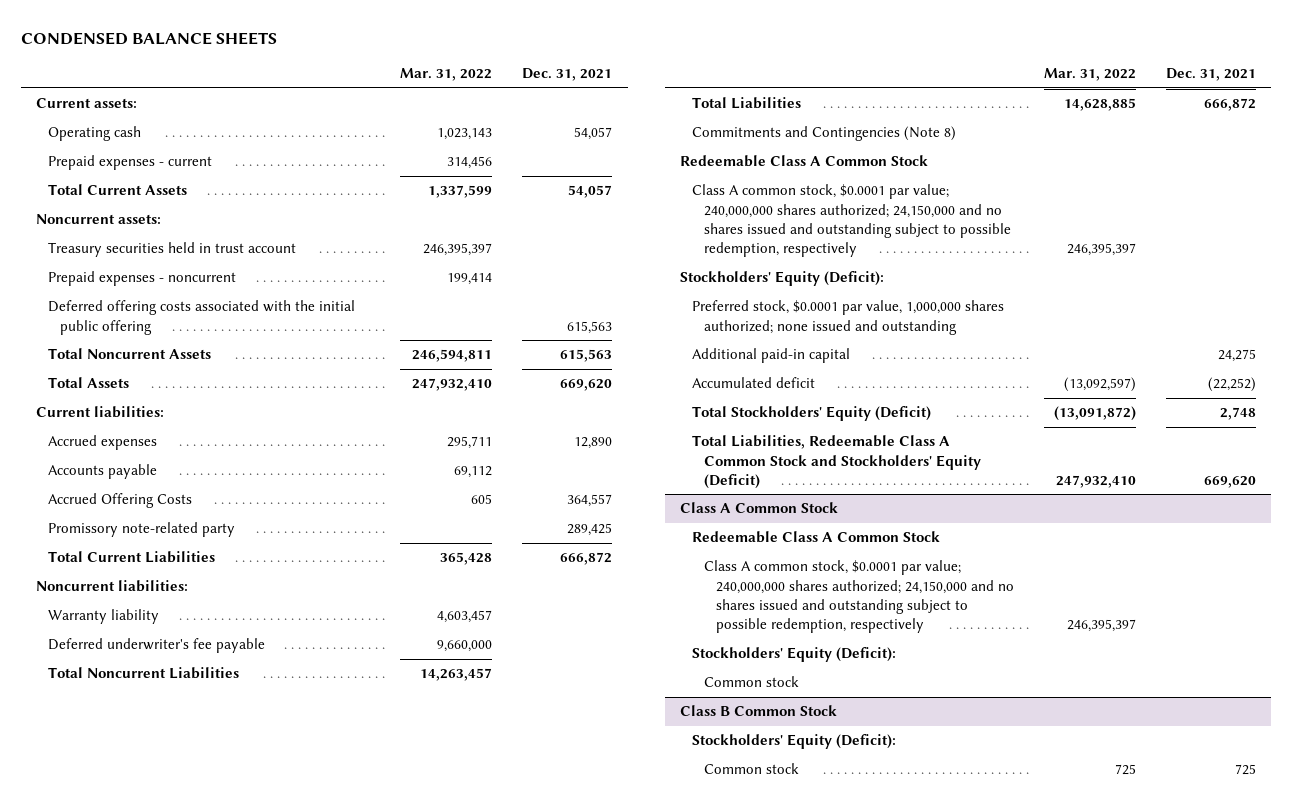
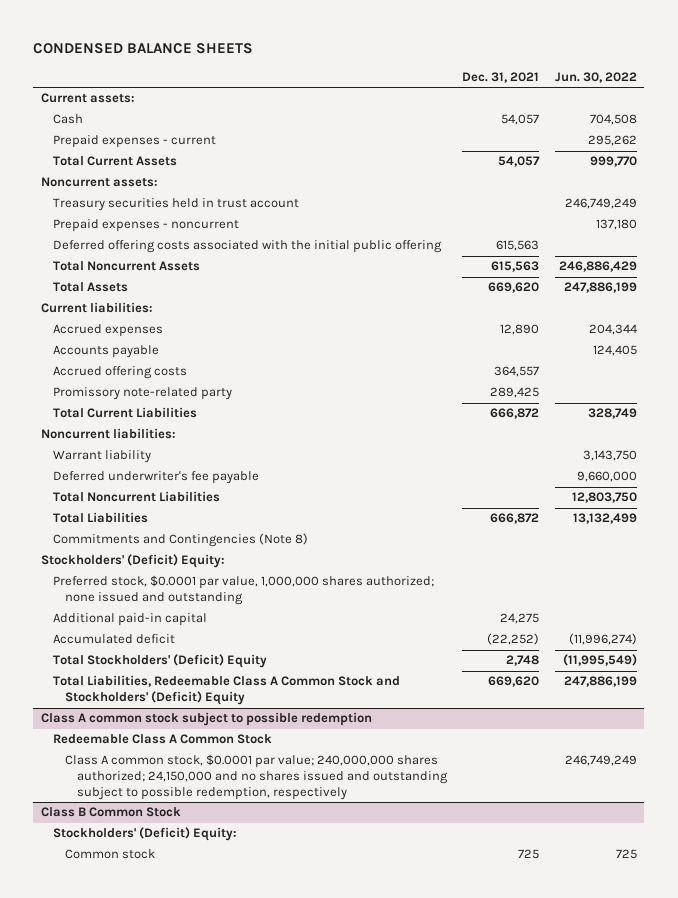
- | Mar. 31, 2022 | Dec. 31, 2021
+ | Dec. 31, 2021 | Jun. 30, 2022
- Operating cash | 1,023,143 | 54,057
+ Cash | 54,057 | 704,508
- Accrued Offering Costs | 605 | 364,557
+ Accrued offering costs | 364,557 |
- Warranty liability | 4,603,457 |
+ Warrant liability | | 3,143,750
- Redeemable Class A Common Stock
- Class A common stock, $0.0001 par value; 240,000,000 shares authorized; 24,150,000 and no shares issued and outstanding subject to possible redemption, respectively | 246,395,397 |
- Stockholders' Equity (Deficit):
+ Stockholders' (Deficit) Equity:
- Total Stockholders' Equity (Deficit) | (13,091,872) | 2,748
- Total Liabilities, Redeemable Class A Common Stock and Stockholders' Equity (Deficit) | 247,932,410 | 669,620
- Class A Common Stock
+ Total Stockholders' (Deficit) Equity | 2,748 | (11,995,549)
+ Total Liabilities, Redeemable Class A Common Stock and Stockholders' (Deficit) Equity | 669,620 | 247,886,199
+ Class A common stock subject to possible redemption
- Stockholders' Equity (Deficit):
- Common stock
@ Class B Common Stock
- Stockholders' Equity (Deficit):
+ Stockholders' (Deficit) Equity:

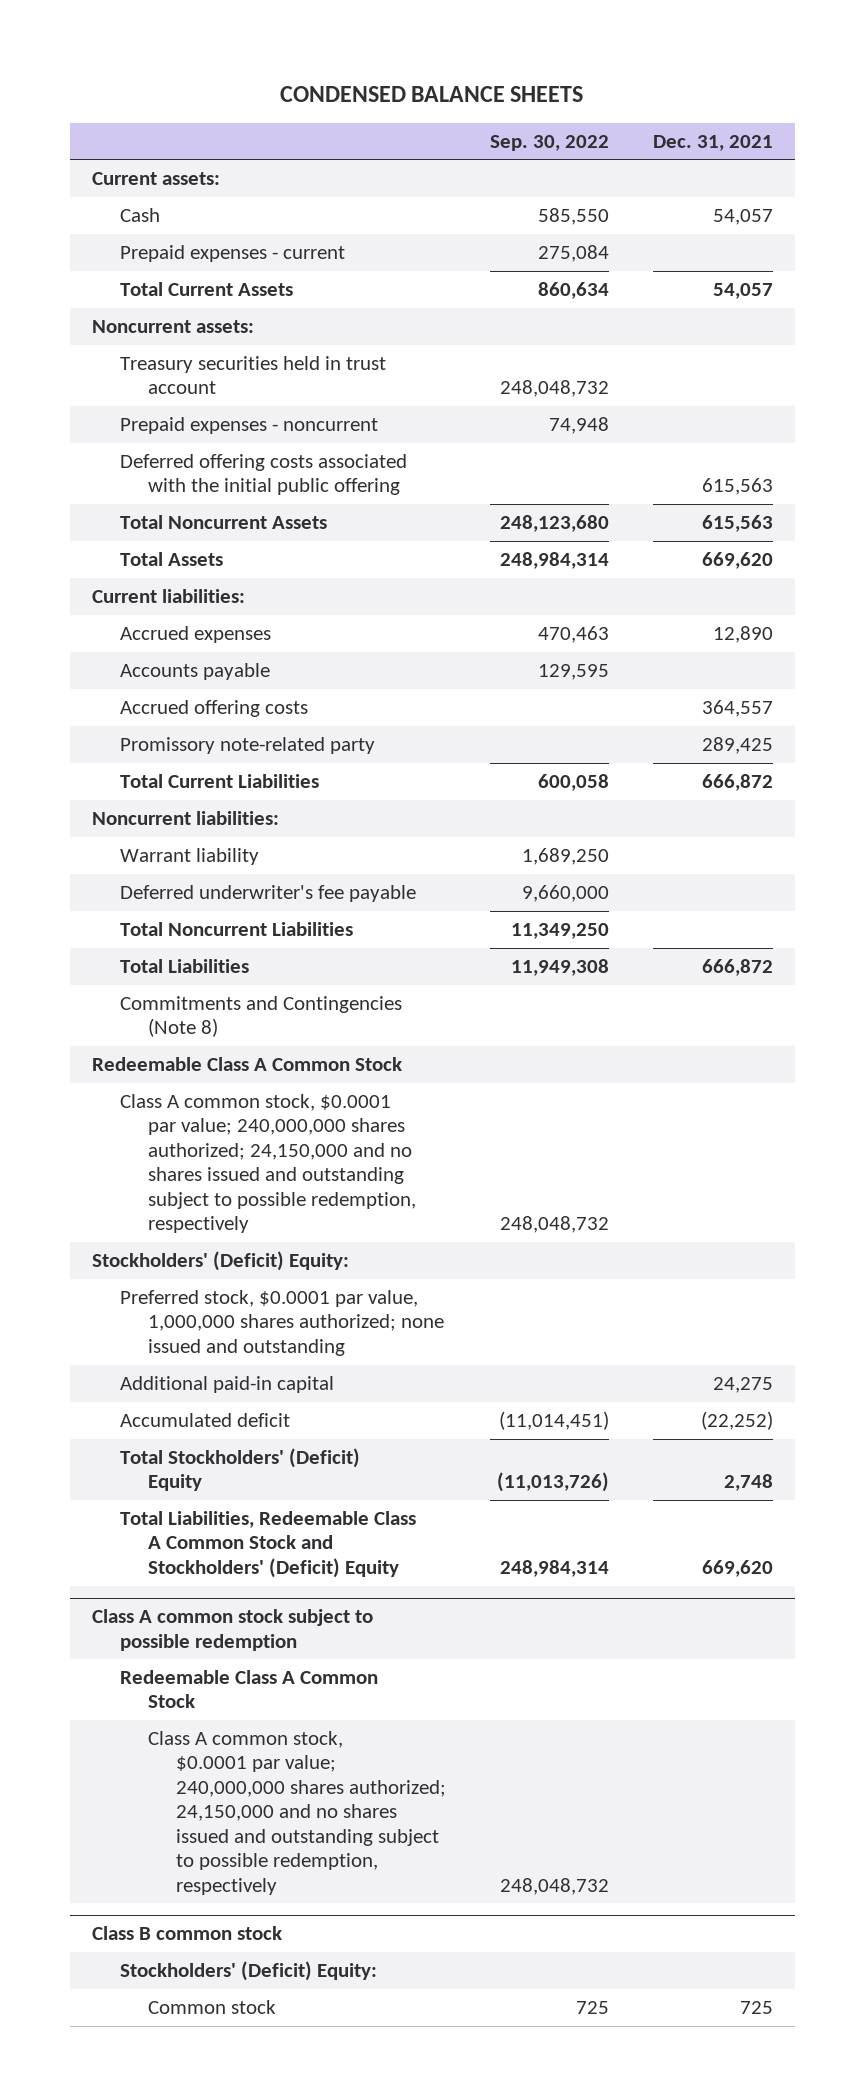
- | Dec. 31, 2021 | Jun. 30, 2022
+ | Sep. 30, 2022 | Dec. 31, 2021
+ Redeemable Class A Common Stock
+ Class A common stock, $0.0001 par value; 240,000,000 shares authorized; 24,150,000 and no shares issued and outstanding subject to possible redemption, respectively | 248,048,732 |
- Class B Common Stock
+ Class B common stock

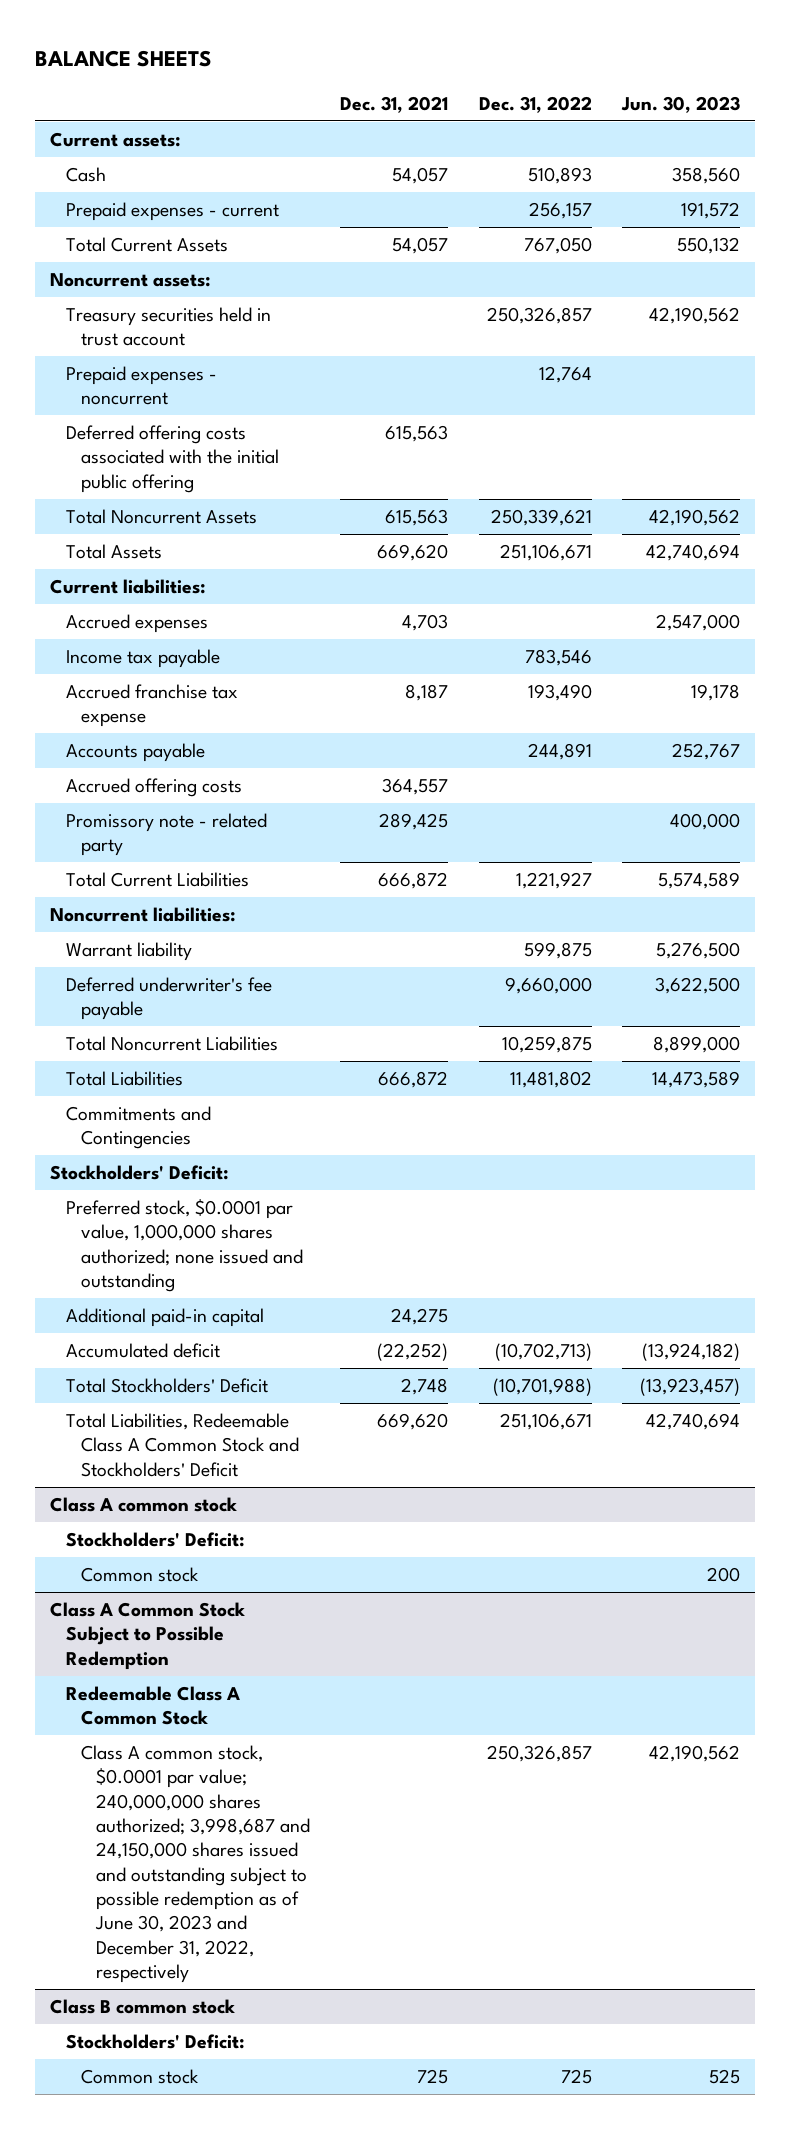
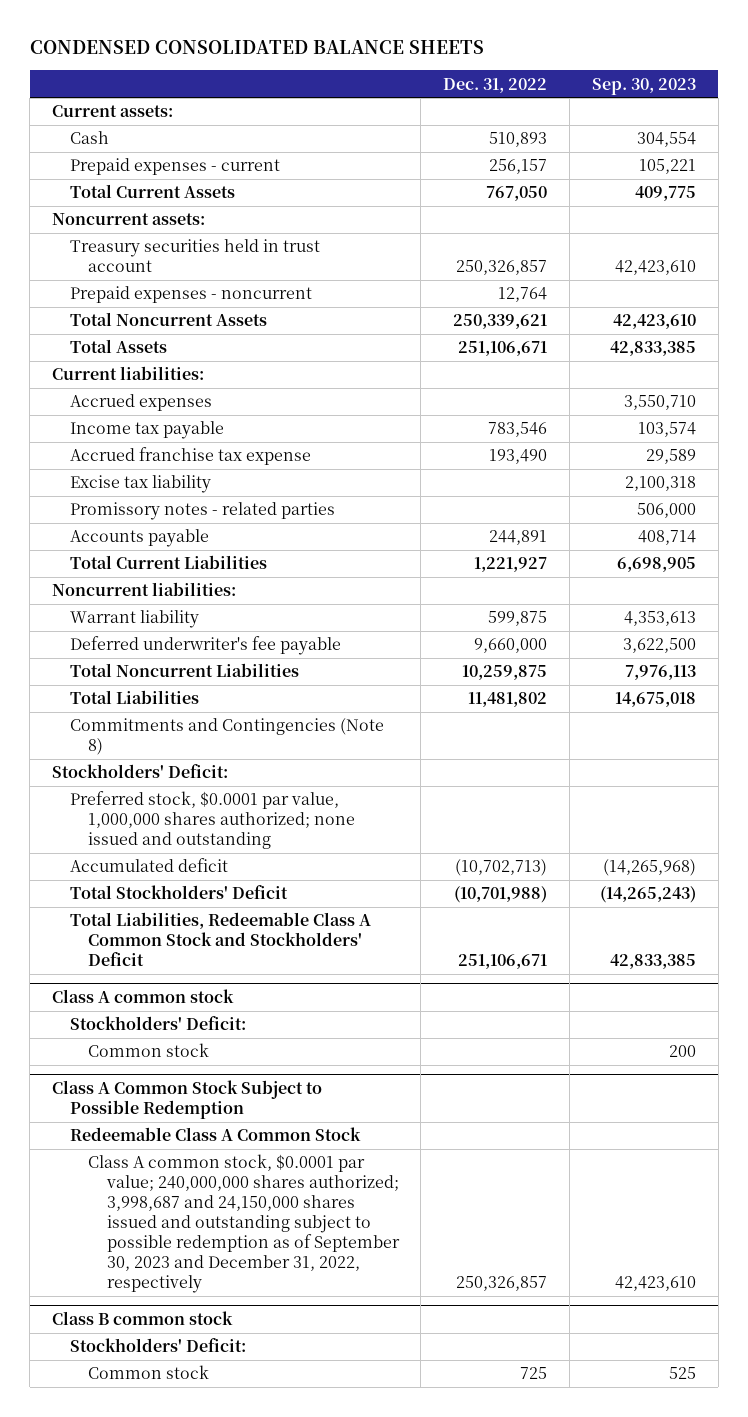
- BALANCE SHEETS
+ CONDENSED CONSOLIDATED BALANCE SHEETS
- | Dec. 31, 2021 | Dec. 31, 2022 | Jun. 30, 2023
+ | Dec. 31, 2022 | Sep. 30, 2023
- Deferred offering costs associated with the initial public offering | 615,563 | |
+ Excise tax liability | | 2,100,318
+ Promissory notes - related parties | | 506,000
- Accrued offering costs | 364,557 | |
- Promissory note - related party | 289,425 | | 400,000
- Commitments and Contingencies
+ Commitments and Contingencies (Note 8)
- Additional paid-in capital | 24,275 | |
@ Class A Common Stock Subject to Possible Redemption
- Class A common stock, $0.0001 par value; 240,000,000 shares authorized; 3,998,687 and 24,150,000 shares issued and outstanding subject to possible redemption as of June 30, 2023 and December 31, 2022, respectively | | 250,326,857 | 42,190,562
+ Class A common stock, $0.0001 par value; 240,000,000 shares authorized; 3,998,687 and 24,150,000 shares issued and outstanding subject to possible redemption as of September 30, 2023 and December 31, 2022, respectively | 250,326,857 | 42,423,610

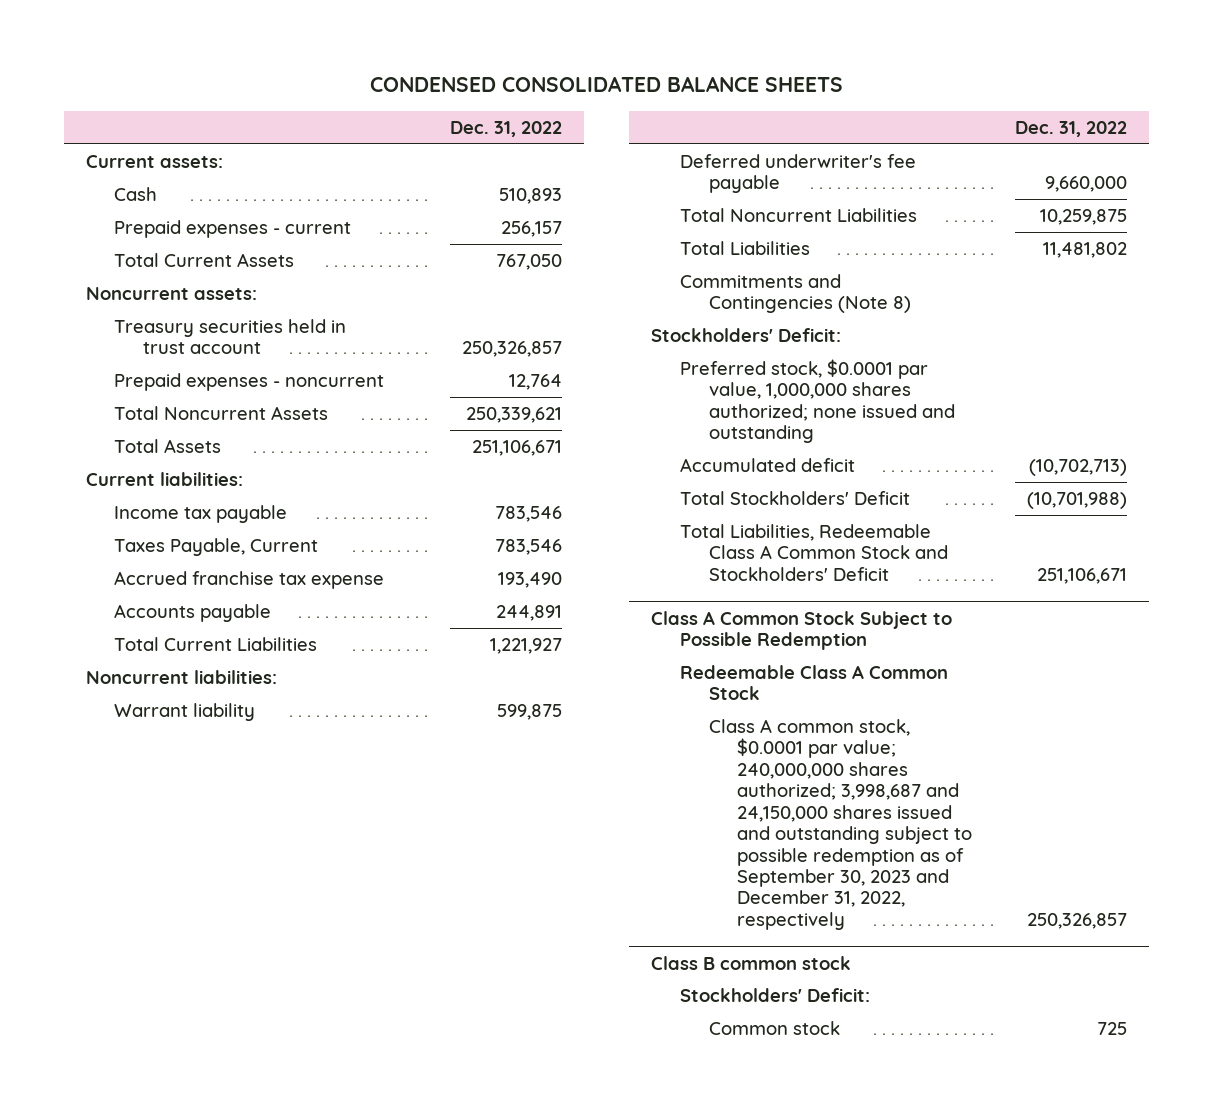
- | Dec. 31, 2022 | Sep. 30, 2023
+ | Dec. 31, 2022
- Accrued expenses | | 3,550,710
+ Taxes Payable, Current | 783,546
- Excise tax liability | | 2,100,318
- Promissory notes - related parties | | 506,000
- Class A common stock
- Stockholders' Deficit:
- Common stock | | 200

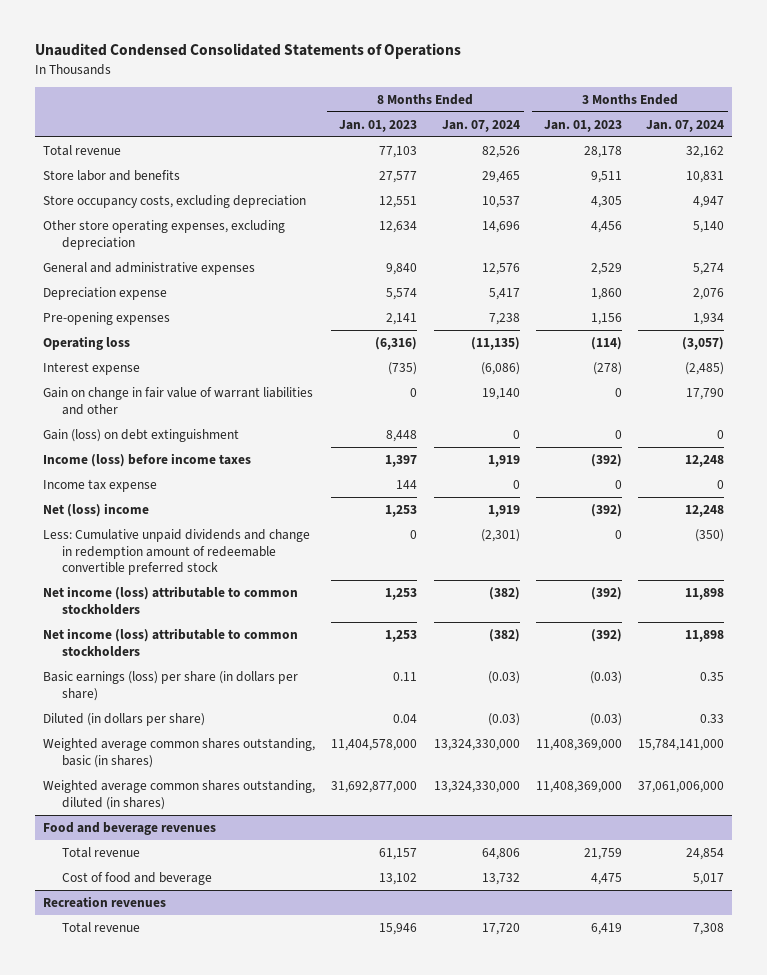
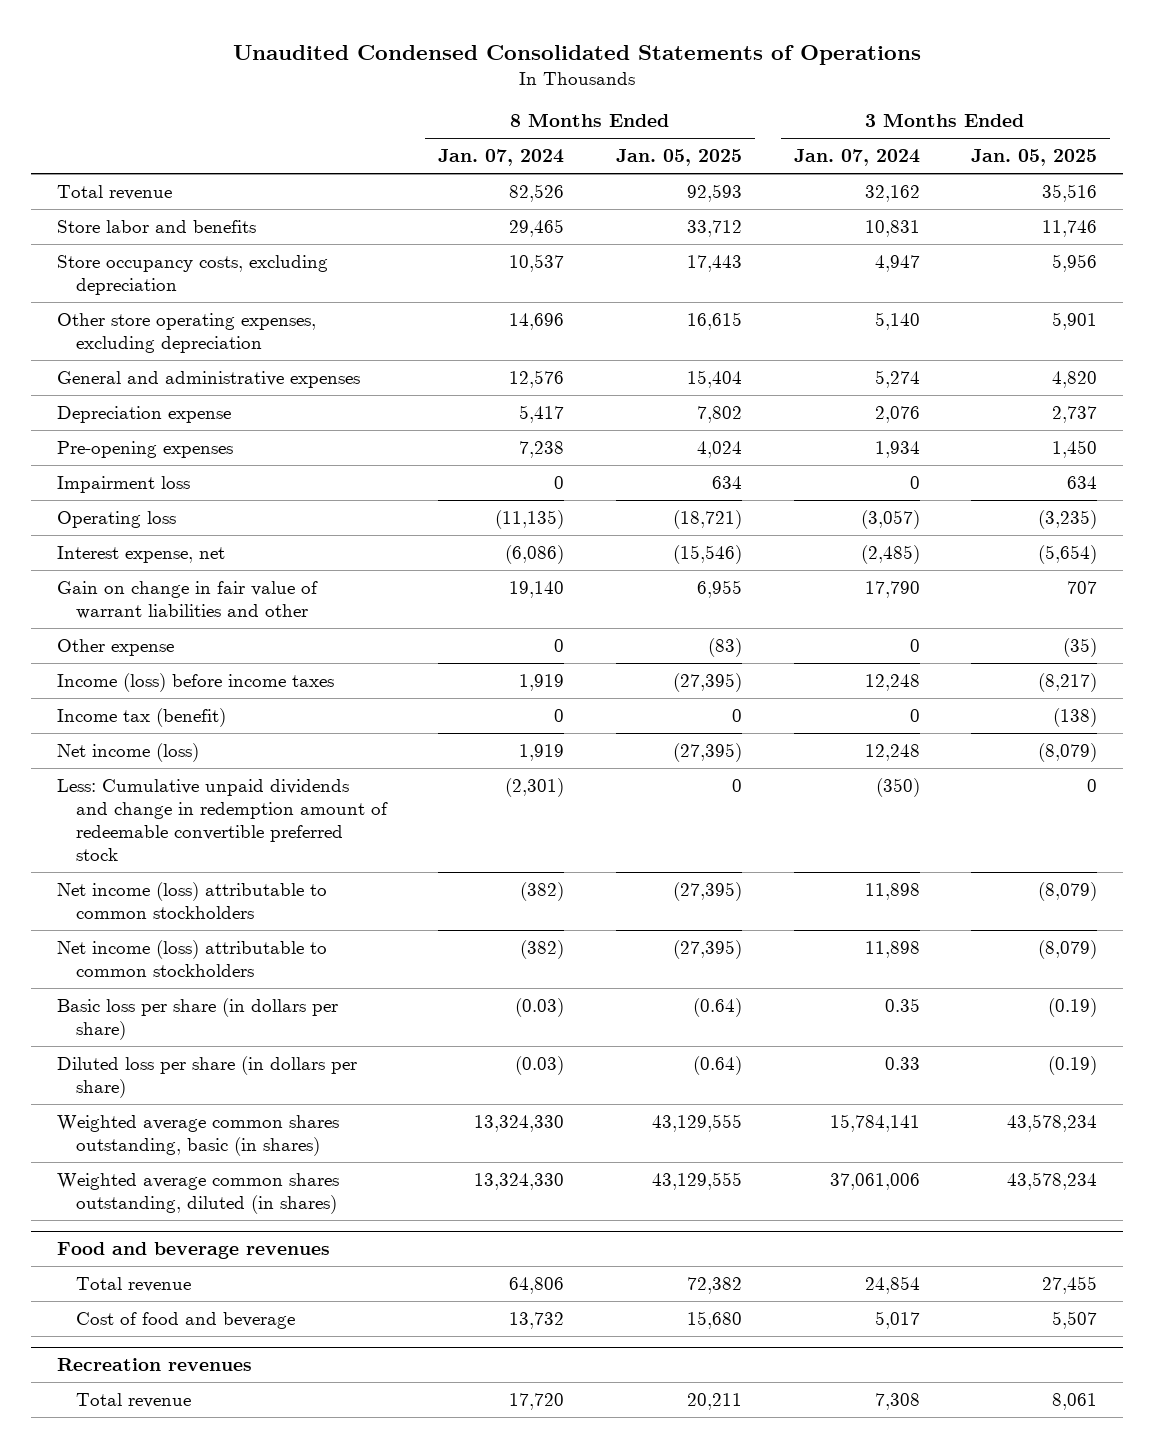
- | 8 Months Ended Jan. 01, 2023 | 8 Months Ended Jan. 07, 2024 | 3 Months Ended Jan. 01, 2023 | 3 Months Ended Jan. 07, 2024
+ | 8 Months Ended Jan. 07, 2024 | 8 Months Ended Jan. 05, 2025 | 3 Months Ended Jan. 07, 2024 | 3 Months Ended Jan. 05, 2025
+ Impairment loss | 0 | 634 | 0 | 634
- Interest expense | (735) | (6,086) | (278) | (2,485)
+ Interest expense, net | (6,086) | (15,546) | (2,485) | (5,654)
- Gain (loss) on debt extinguishment | 8,448 | 0 | 0 | 0
+ Other expense | 0 | (83) | 0 | (35)
- Income tax expense | 144 | 0 | 0 | 0
- Net (loss) income | 1,253 | 1,919 | (392) | 12,248
+ Income tax (benefit) | 0 | 0 | 0 | (138)
+ Net income (loss) | 1,919 | (27,395) | 12,248 | (8,079)
- Basic earnings (loss) per share (in dollars per share) | 0.11 | (0.03) | (0.03) | 0.35
- Diluted (in dollars per share) | 0.04 | (0.03) | (0.03) | 0.33
- Weighted average common shares outstanding, basic (in shares) | 11,404,578,000 | 13,324,330,000 | 11,408,369,000 | 15,784,141,000
- Weighted average common shares outstanding, diluted (in shares) | 31,692,877,000 | 13,324,330,000 | 11,408,369,000 | 37,061,006,000
+ Basic loss per share (in dollars per share) | (0.03) | (0.64) | 0.35 | (0.19)
+ Diluted loss per share (in dollars per share) | (0.03) | (0.64) | 0.33 | (0.19)
+ Weighted average common shares outstanding, basic (in shares) | 13,324,330 | 43,129,555 | 15,784,141 | 43,578,234
+ Weighted average common shares outstanding, diluted (in shares) | 13,324,330 | 43,129,555 | 37,061,006 | 43,578,234

